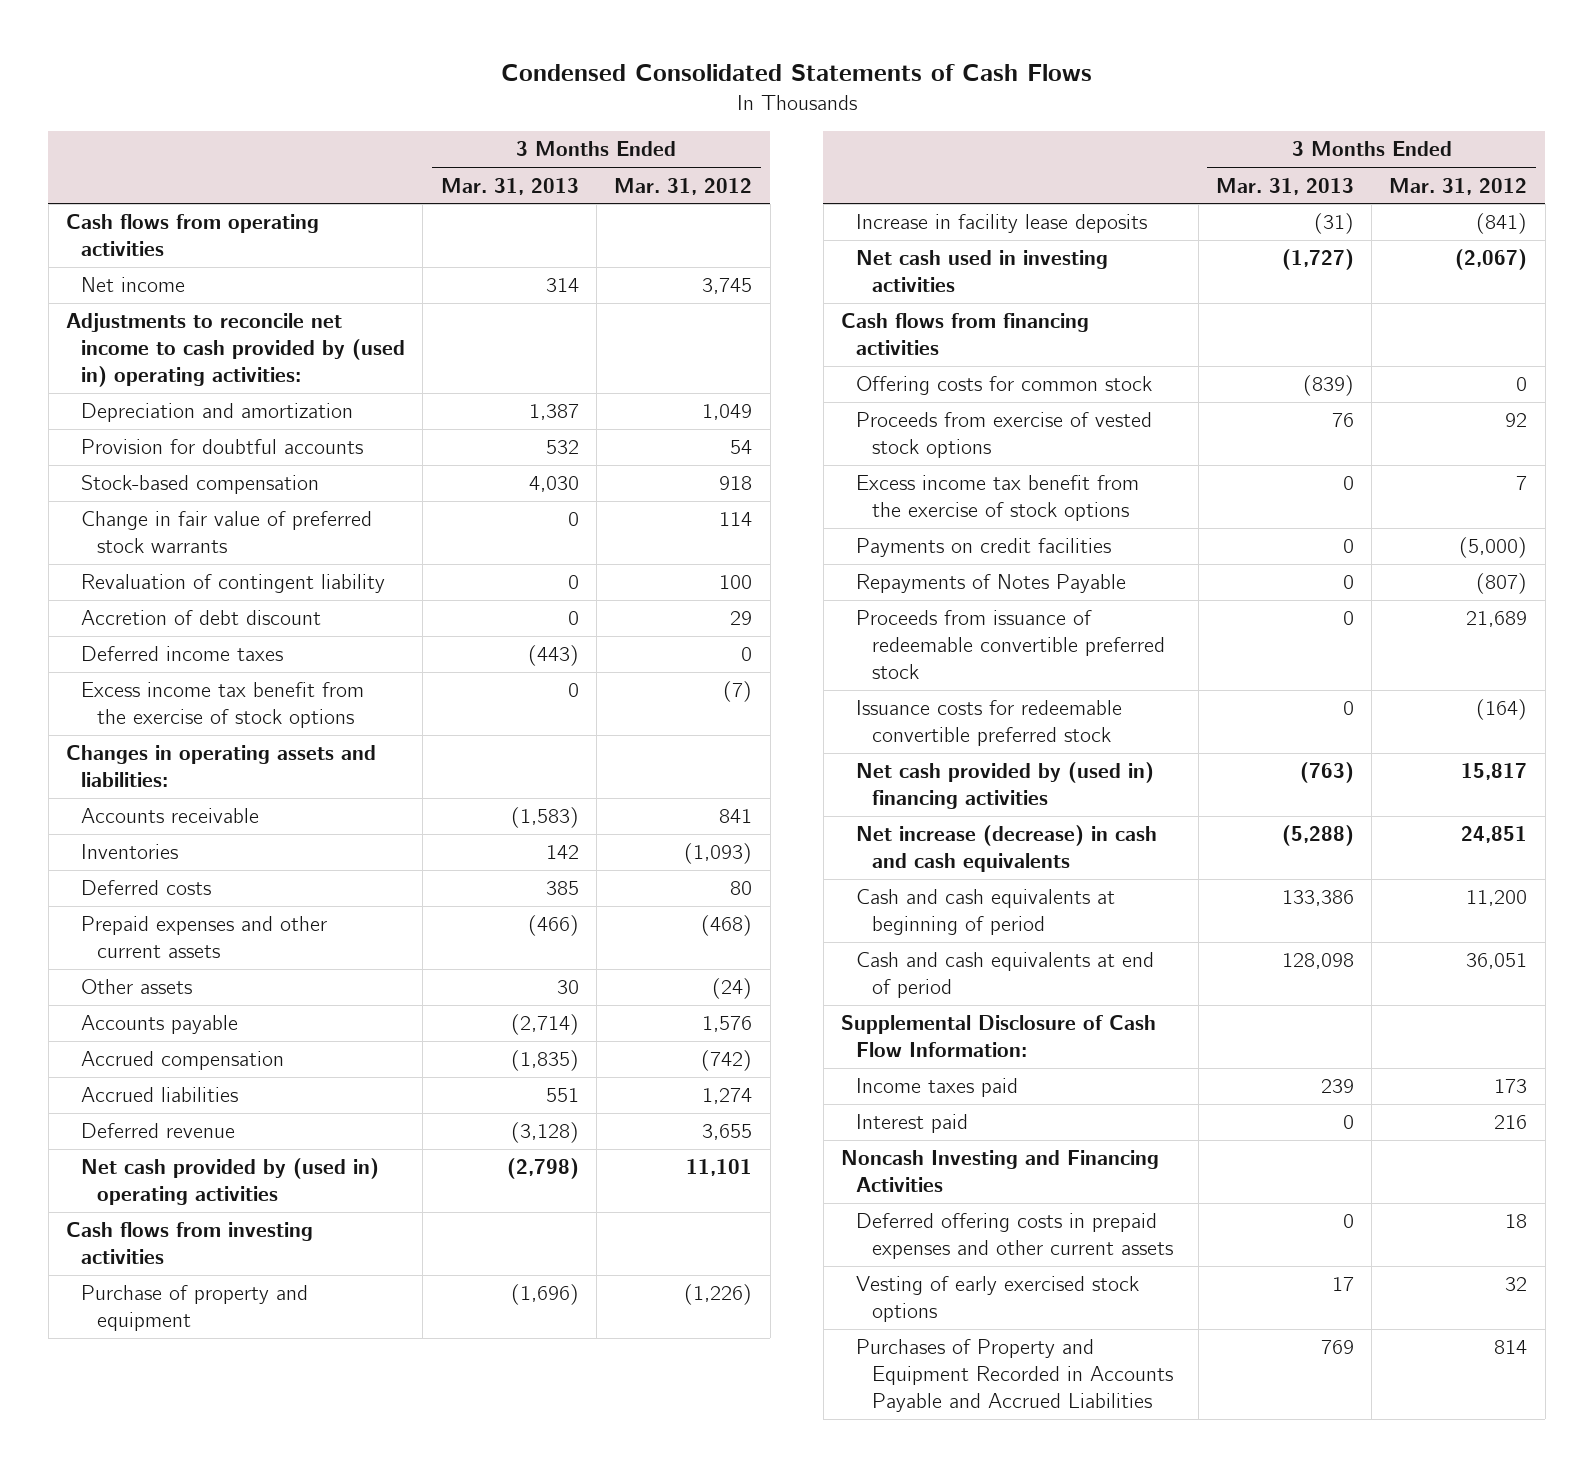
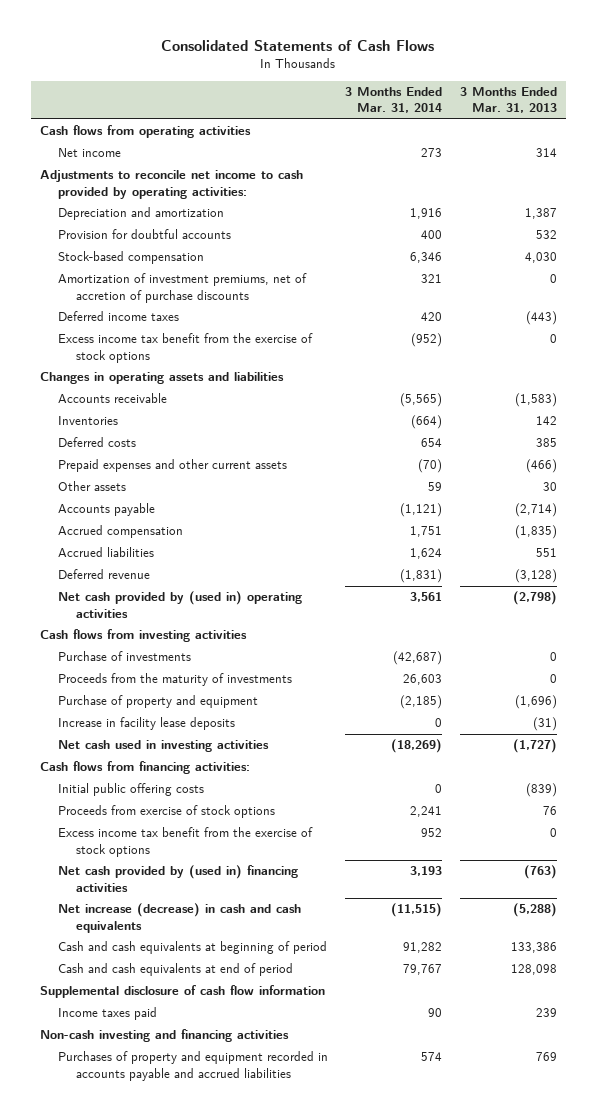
- Condensed Consolidated Statements of Cash Flows
+ Consolidated Statements of Cash Flows
- | 3 Months Ended Mar. 31, 2013 | 3 Months Ended Mar. 31, 2012
+ | 3 Months Ended Mar. 31, 2014 | 3 Months Ended Mar. 31, 2013
- Adjustments to reconcile net income to cash provided by (used in) operating activities:
+ Adjustments to reconcile net income to cash provided by operating activities:
- Change in fair value of preferred stock warrants | 0 | 114
- Revaluation of contingent liability | 0 | 100
- Accretion of debt discount | 0 | 29
+ Amortization of investment premiums, net of accretion of purchase discounts | 321 | 0
- Changes in operating assets and liabilities:
+ Changes in operating assets and liabilities
+ Purchase of investments | (42,687) | 0
+ Proceeds from the maturity of investments | 26,603 | 0
- Cash flows from financing activities
- Offering costs for common stock | (839) | 0
- Proceeds from exercise of vested stock options | 76 | 92
+ Cash flows from financing activities:
+ Initial public offering costs | 0 | (839)
+ Proceeds from exercise of stock options | 2,241 | 76
- Payments on credit facilities | 0 | (5,000)
- Repayments of Notes Payable | 0 | (807)
- Proceeds from issuance of redeemable convertible preferred stock | 0 | 21,689
- Issuance costs for redeemable convertible preferred stock | 0 | (164)
- Supplemental Disclosure of Cash Flow Information:
+ Supplemental disclosure of cash flow information
- Interest paid | 0 | 216
- Noncash Investing and Financing Activities
- Deferred offering costs in prepaid expenses and other current assets | 0 | 18
- Vesting of early exercised stock options | 17 | 32
- Purchases of Property and Equipment Recorded in Accounts Payable and Accrued Liabilities | 769 | 814
+ Non-cash investing and financing activities
+ Purchases of property and equipment recorded in accounts payable and accrued liabilities | 574 | 769

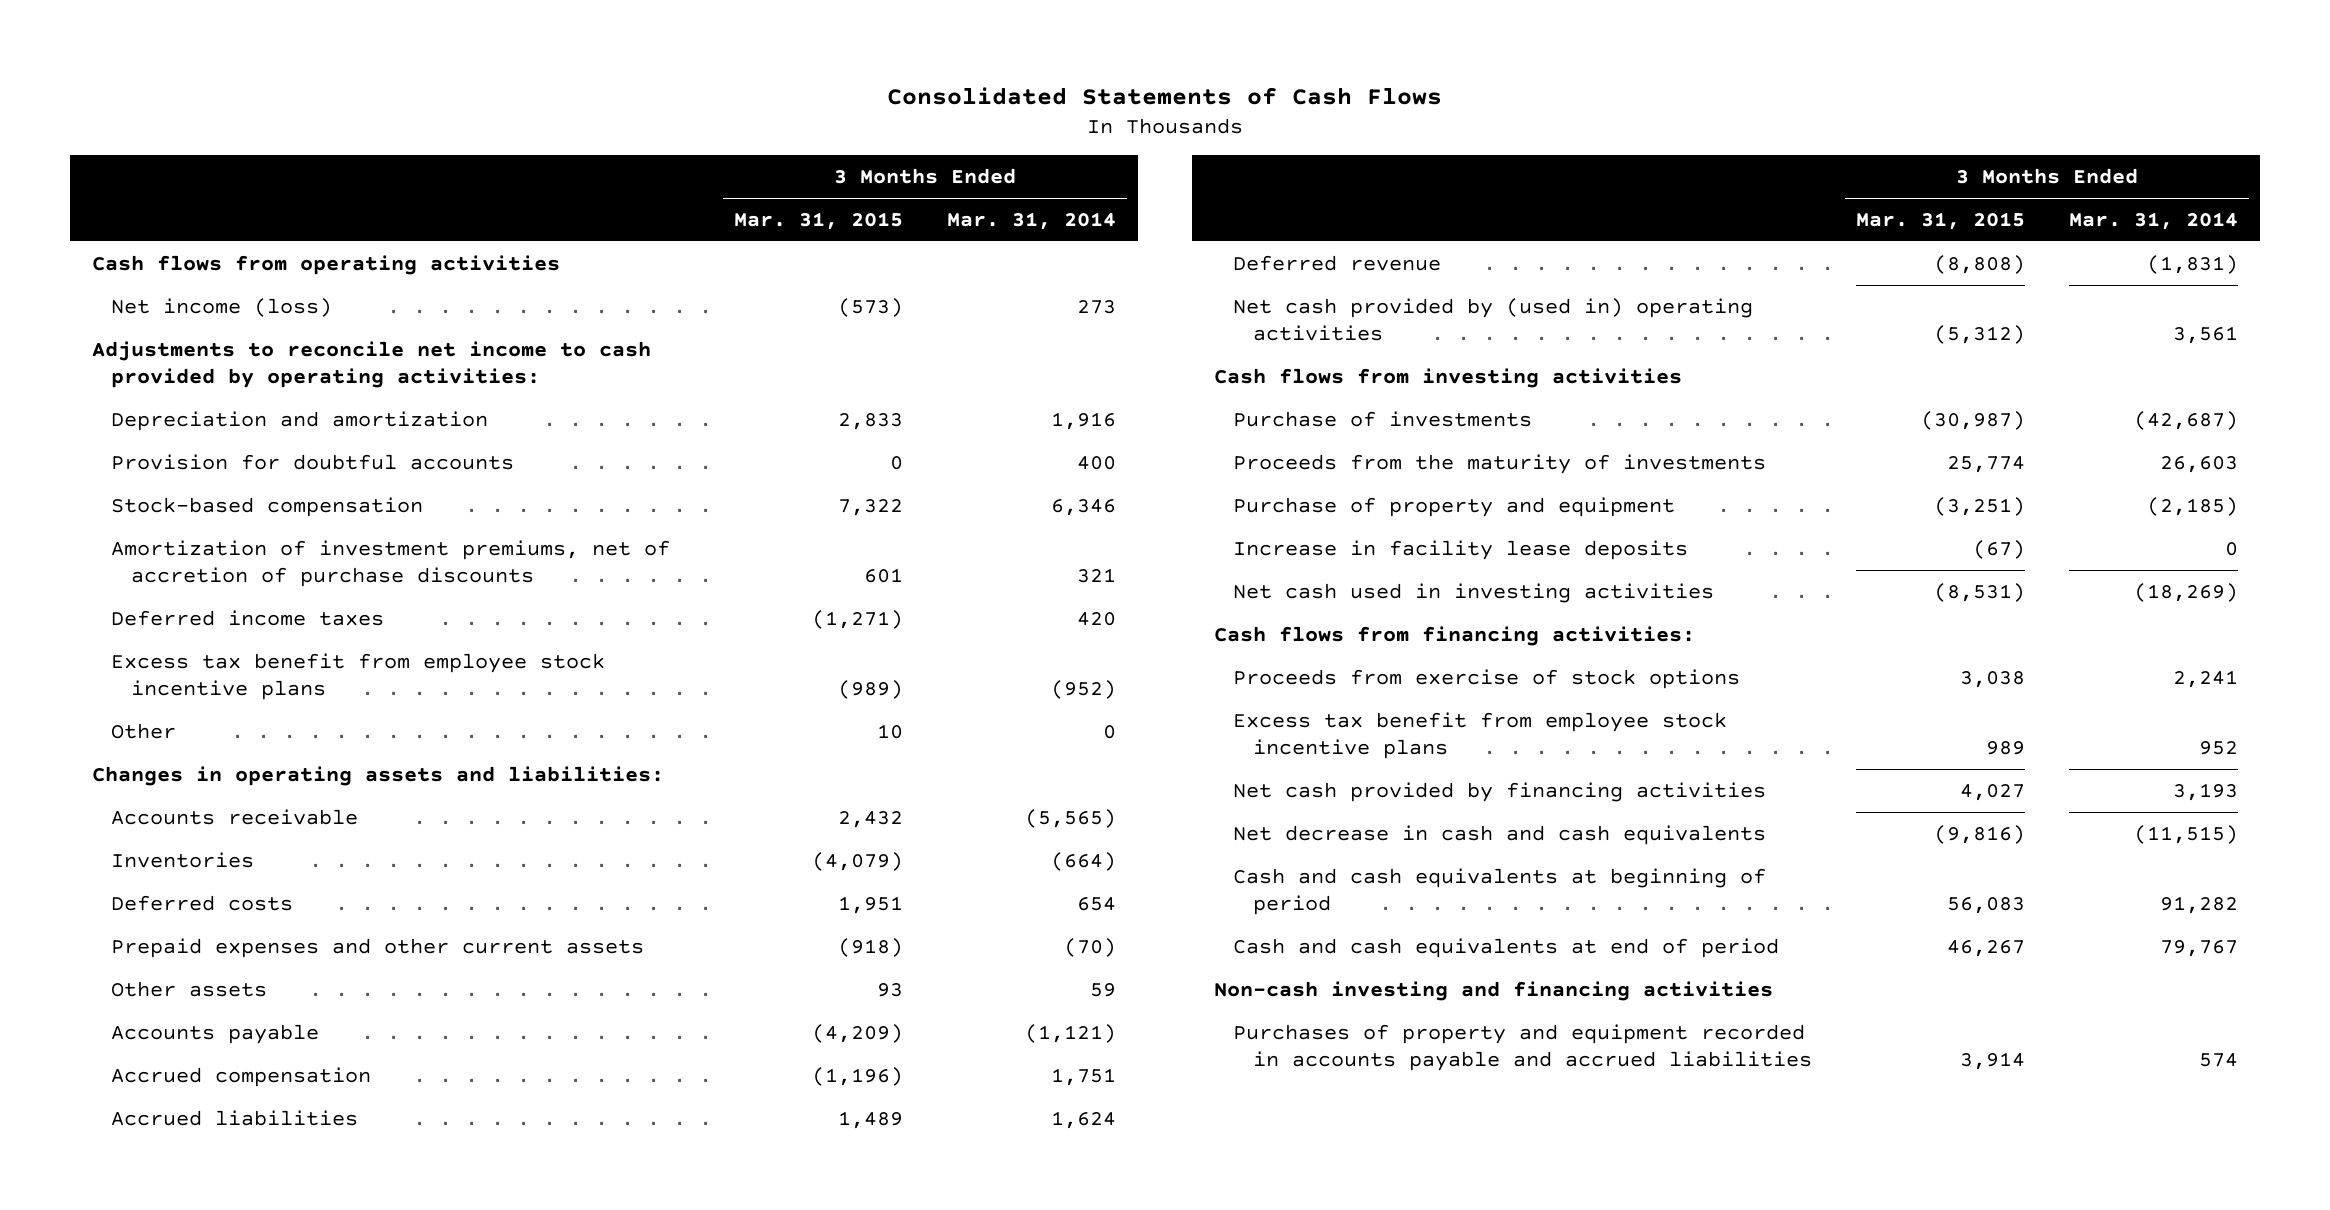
- | 3 Months Ended Mar. 31, 2014 | 3 Months Ended Mar. 31, 2013
+ | 3 Months Ended Mar. 31, 2015 | 3 Months Ended Mar. 31, 2014
- Net income | 273 | 314
+ Net income (loss) | (573) | 273
- Excess income tax benefit from the exercise of stock options | (952) | 0
- Changes in operating assets and liabilities
+ Excess tax benefit from employee stock incentive plans | (989) | (952)
+ Other | 10 | 0
+ Changes in operating assets and liabilities:
- Initial public offering costs | 0 | (839)
- Excess income tax benefit from the exercise of stock options | 952 | 0
- Net cash provided by (used in) financing activities | 3,193 | (763)
- Net increase (decrease) in cash and cash equivalents | (11,515) | (5,288)
+ Excess tax benefit from employee stock incentive plans | 989 | 952
+ Net cash provided by financing activities | 4,027 | 3,193
+ Net decrease in cash and cash equivalents | (9,816) | (11,515)
- Supplemental disclosure of cash flow information
- Income taxes paid | 90 | 239

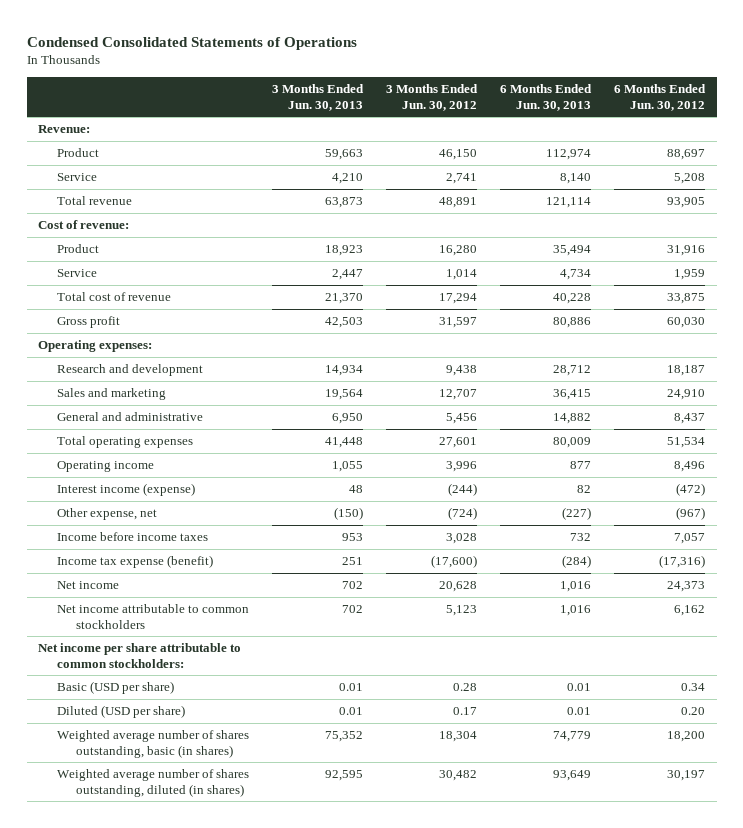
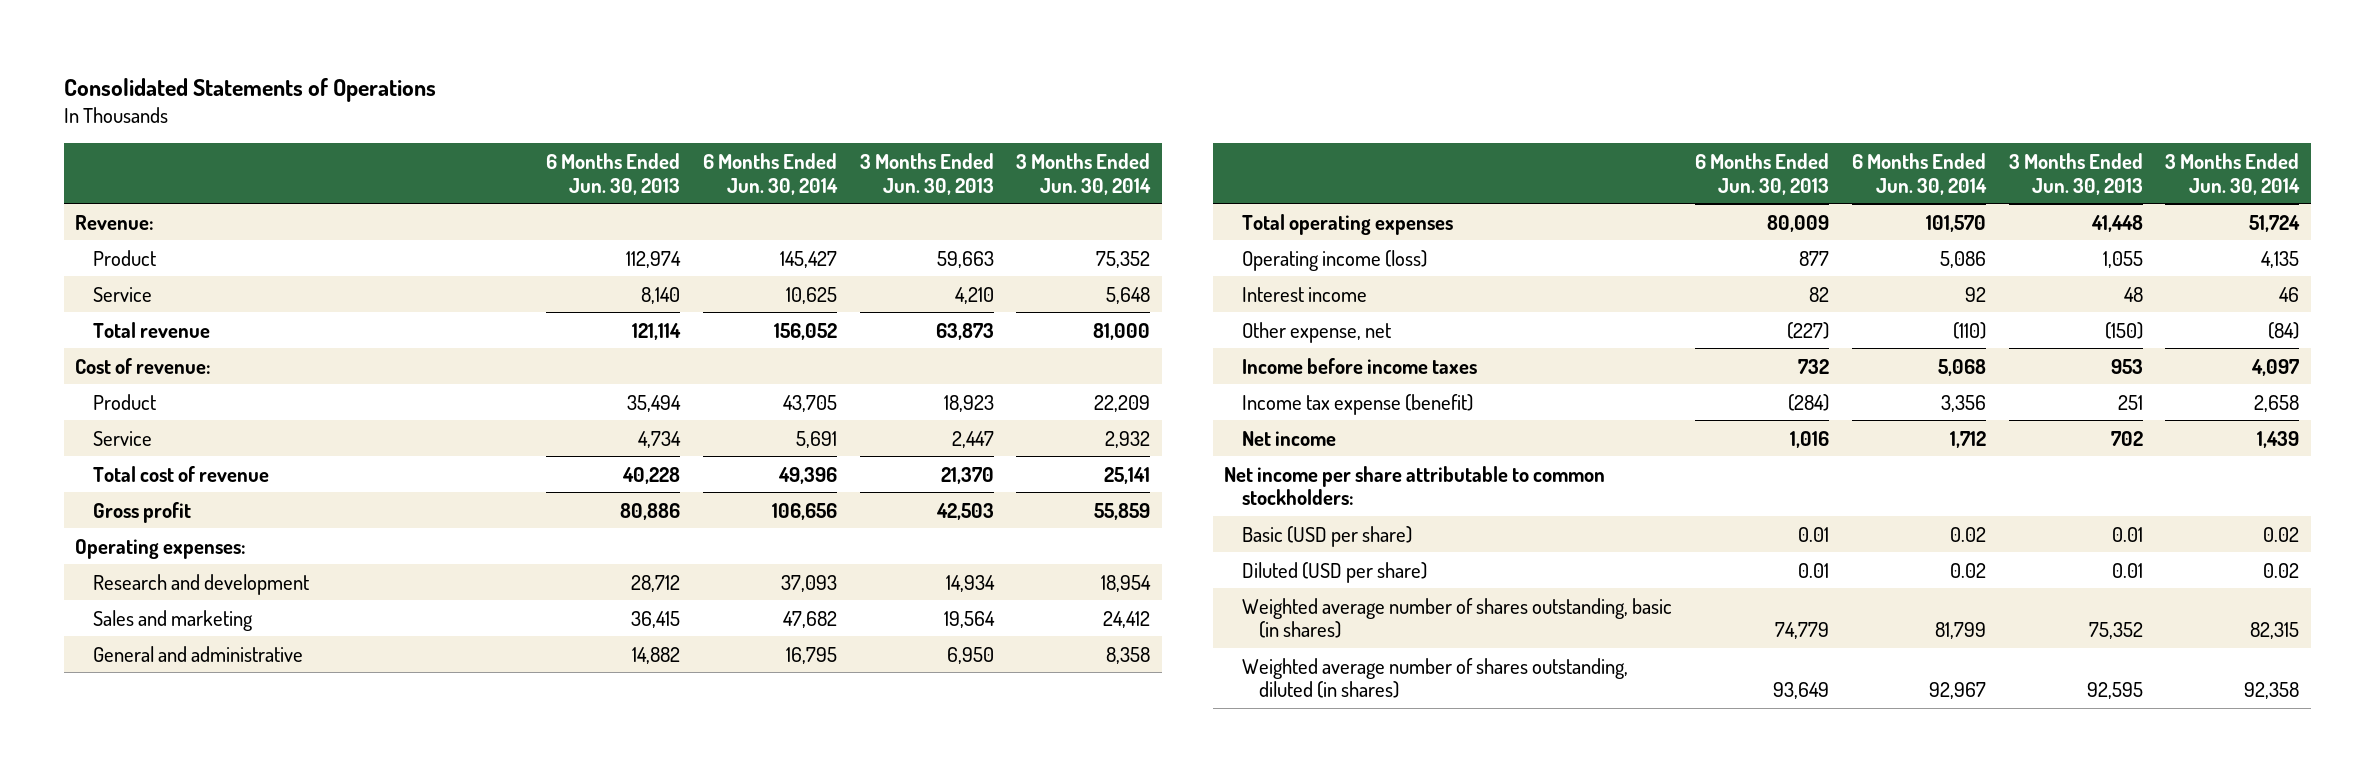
- Condensed Consolidated Statements of Operations
+ Consolidated Statements of Operations
- | 3 Months Ended Jun. 30, 2013 | 3 Months Ended Jun. 30, 2012 | 6 Months Ended Jun. 30, 2013 | 6 Months Ended Jun. 30, 2012
+ | 6 Months Ended Jun. 30, 2013 | 6 Months Ended Jun. 30, 2014 | 3 Months Ended Jun. 30, 2013 | 3 Months Ended Jun. 30, 2014
- Operating income | 1,055 | 3,996 | 877 | 8,496
- Interest income (expense) | 48 | (244) | 82 | (472)
+ Operating income (loss) | 877 | 5,086 | 1,055 | 4,135
+ Interest income | 82 | 92 | 48 | 46
- Net income attributable to common stockholders | 702 | 5,123 | 1,016 | 6,162

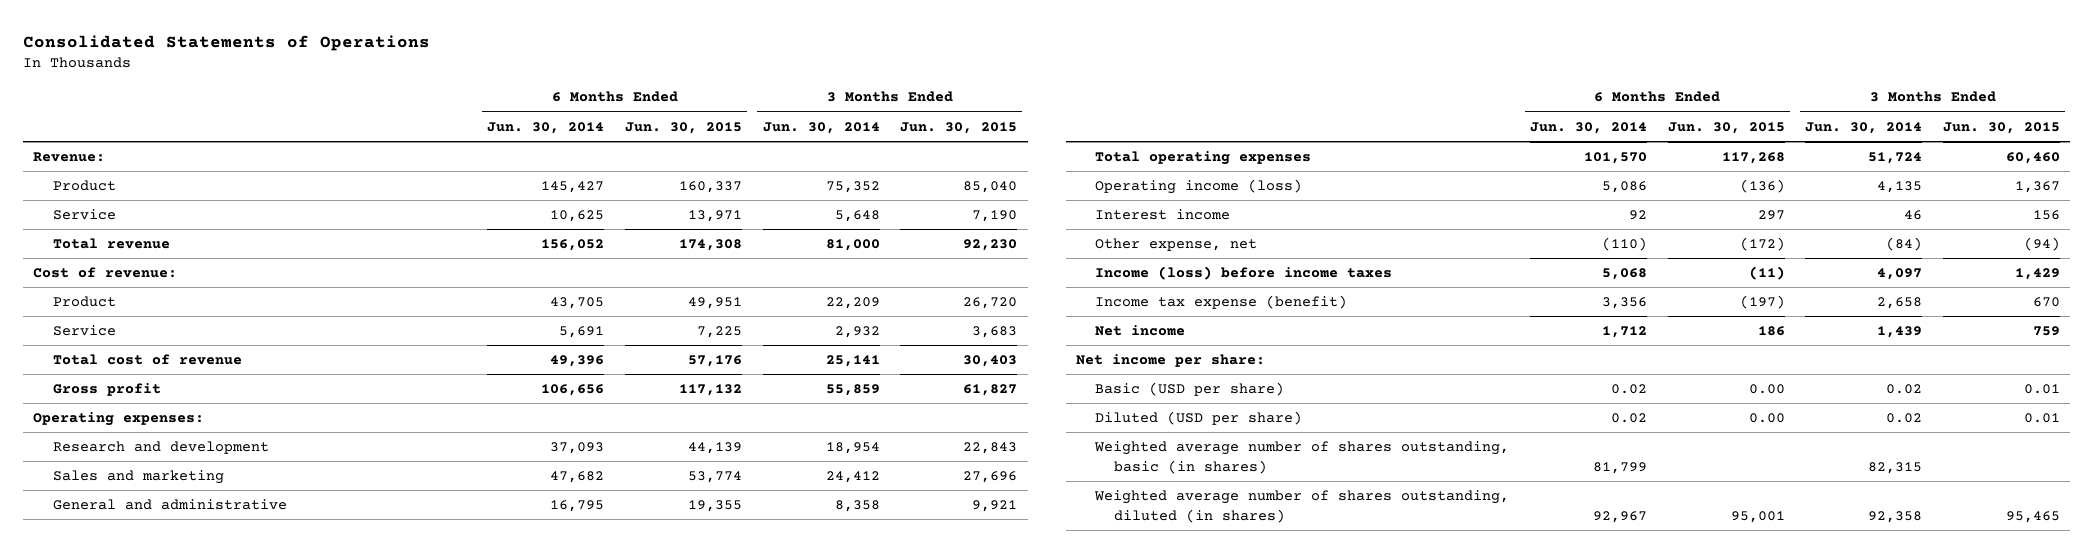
- | 6 Months Ended Jun. 30, 2013 | 6 Months Ended Jun. 30, 2014 | 3 Months Ended Jun. 30, 2013 | 3 Months Ended Jun. 30, 2014
+ | 6 Months Ended Jun. 30, 2014 | 6 Months Ended Jun. 30, 2015 | 3 Months Ended Jun. 30, 2014 | 3 Months Ended Jun. 30, 2015
- Income before income taxes | 732 | 5,068 | 953 | 4,097
+ Income (loss) before income taxes | 5,068 | (11) | 4,097 | 1,429
- Net income per share attributable to common stockholders:
+ Net income per share:

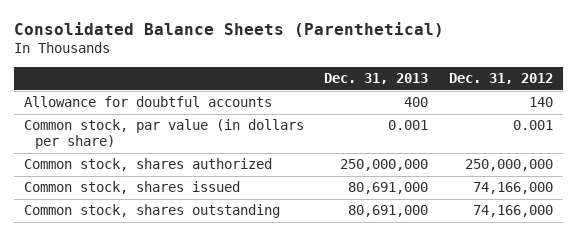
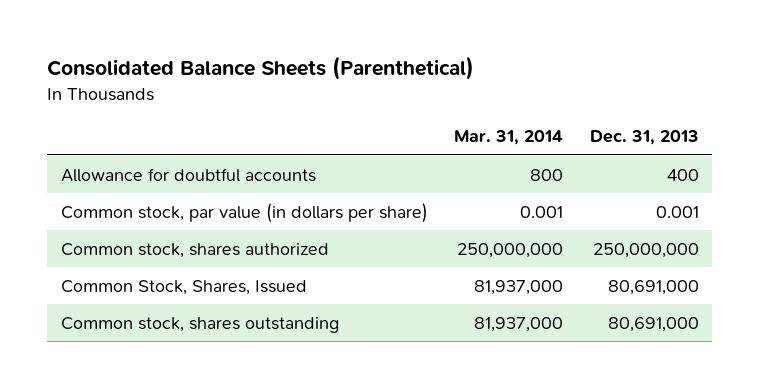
- | Dec. 31, 2013 | Dec. 31, 2012
+ | Mar. 31, 2014 | Dec. 31, 2013
- Common stock, shares issued | 80,691,000 | 74,166,000
+ Common Stock, Shares, Issued | 81,937,000 | 80,691,000

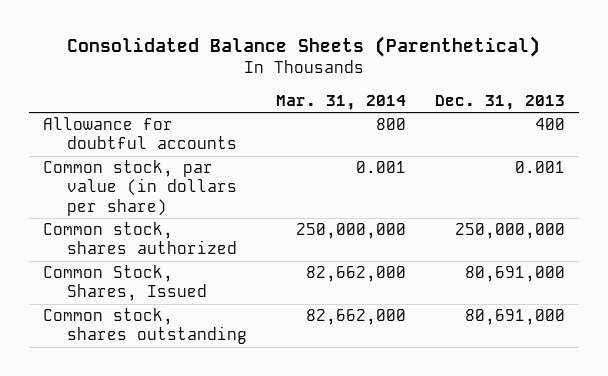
- Common Stock, Shares, Issued | 81,937,000 | 80,691,000
- Common stock, shares outstanding | 81,937,000 | 80,691,000
+ Common Stock, Shares, Issued | 82,662,000 | 80,691,000
+ Common stock, shares outstanding | 82,662,000 | 80,691,000

